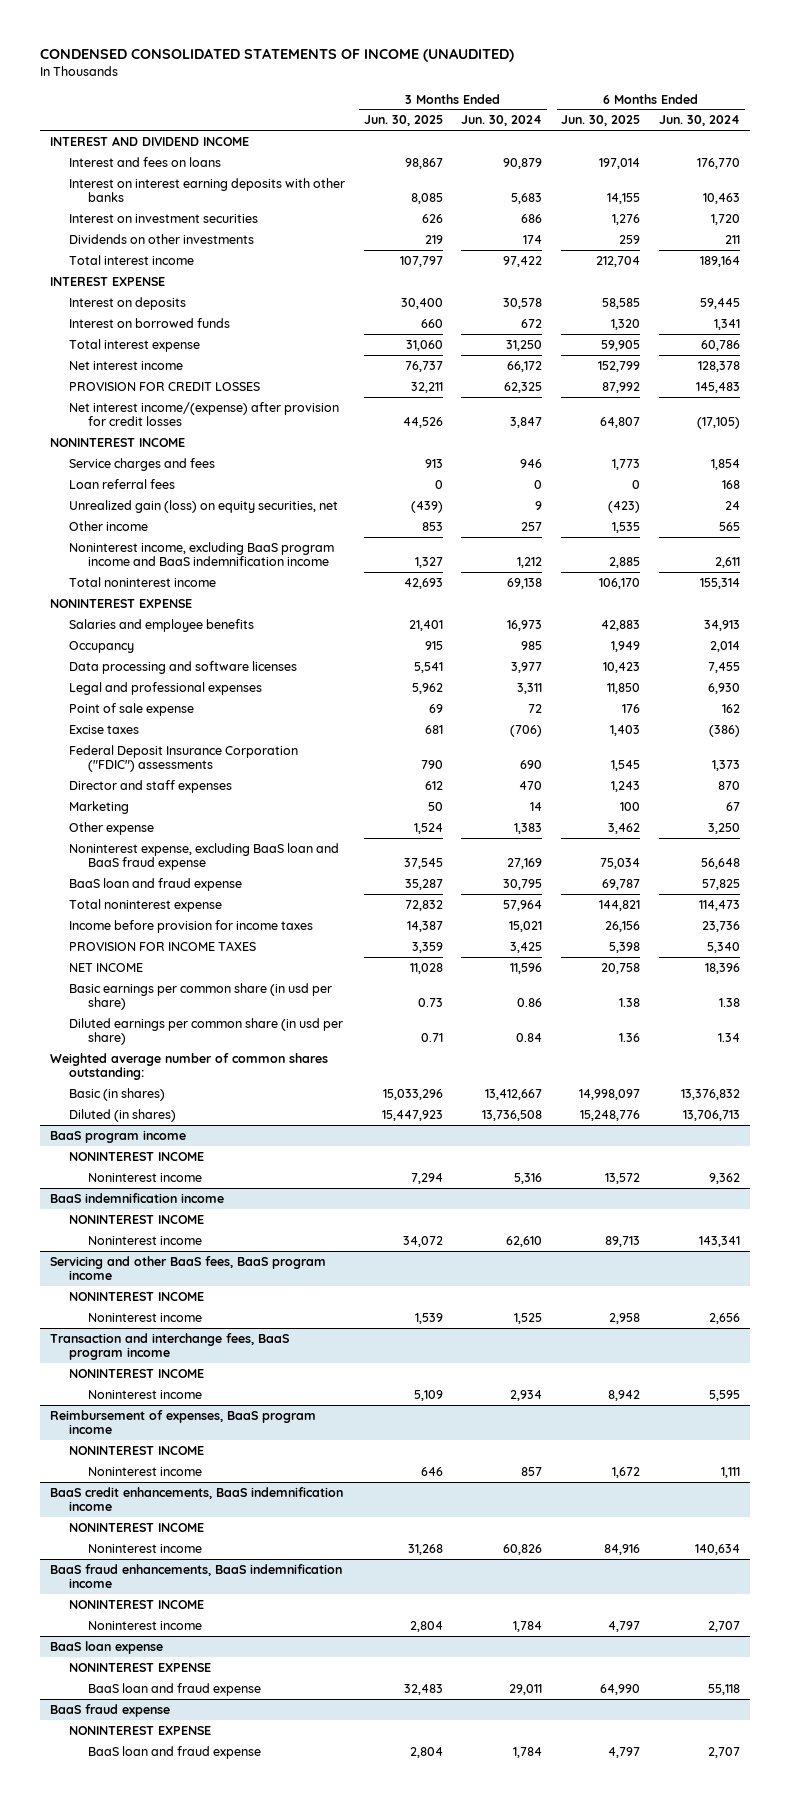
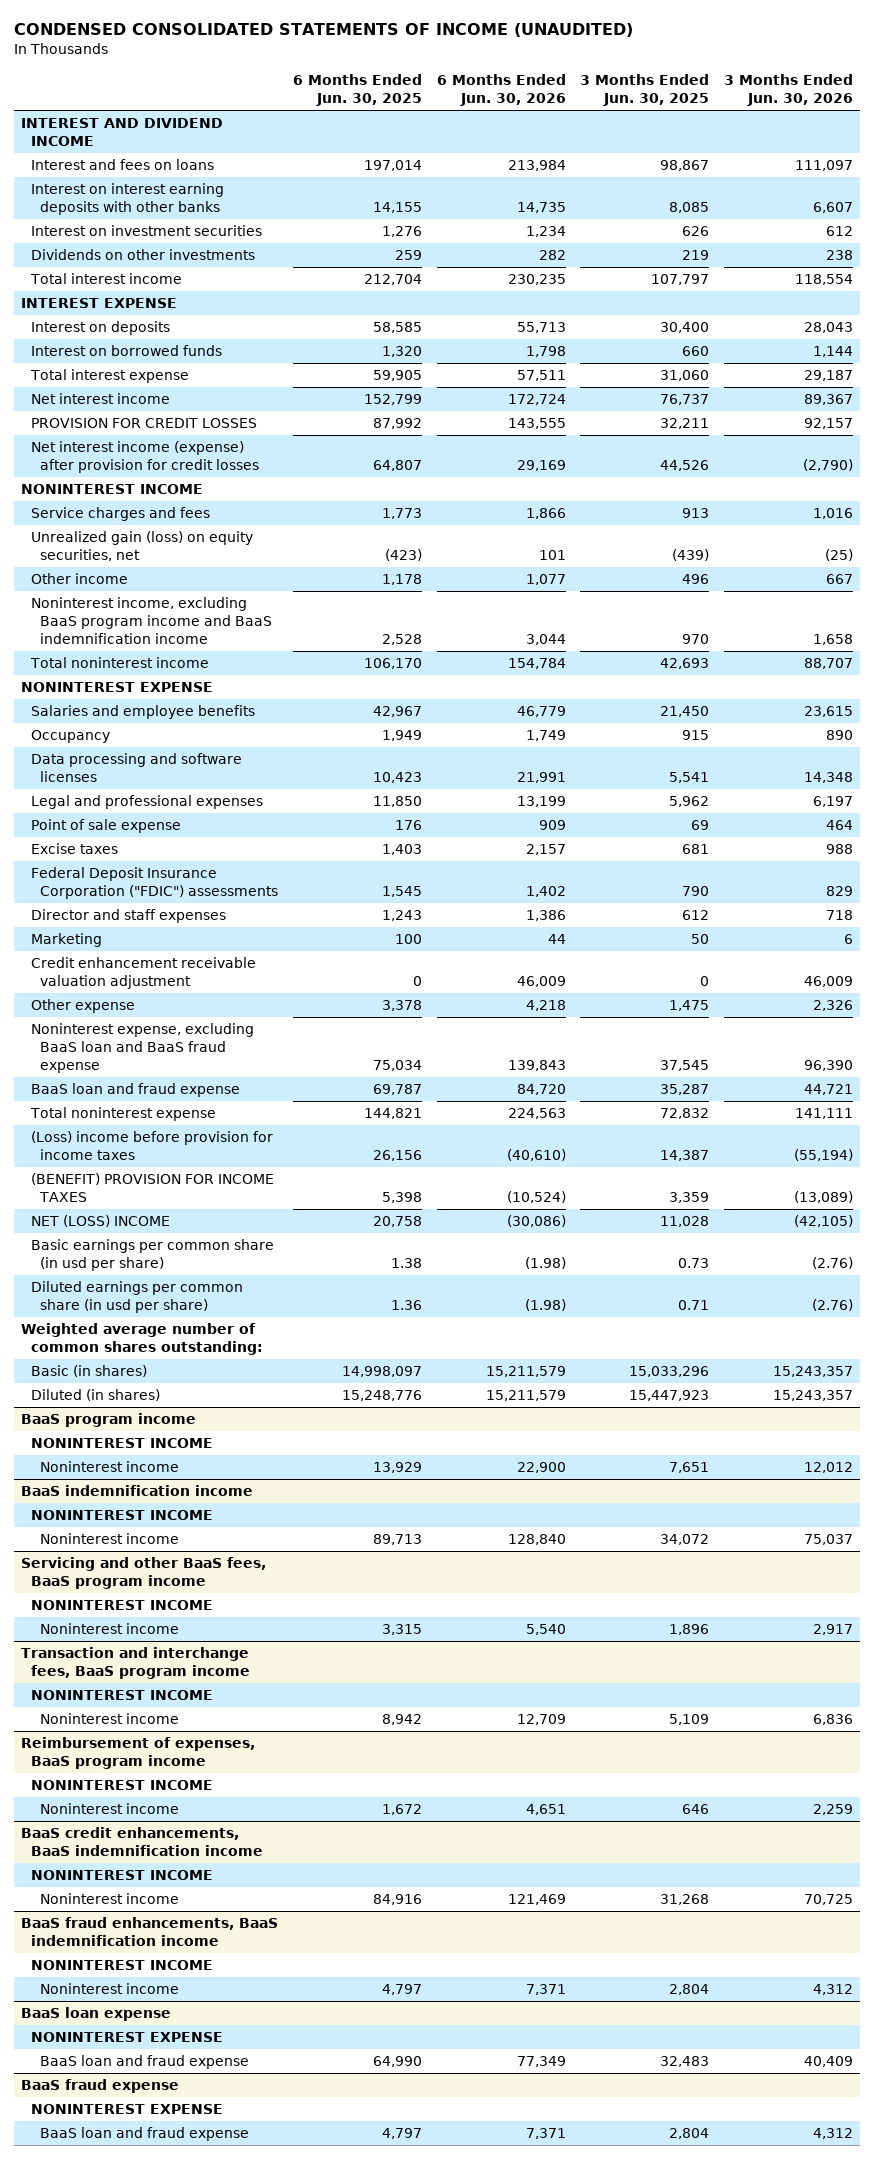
- | 3 Months Ended Jun. 30, 2025 | 3 Months Ended Jun. 30, 2024 | 6 Months Ended Jun. 30, 2025 | 6 Months Ended Jun. 30, 2024
+ | 6 Months Ended Jun. 30, 2025 | 6 Months Ended Jun. 30, 2026 | 3 Months Ended Jun. 30, 2025 | 3 Months Ended Jun. 30, 2026
- Net interest income/(expense) after provision for credit losses | 44,526 | 3,847 | 64,807 | (17,105)
+ Net interest income (expense) after provision for credit losses | 64,807 | 29,169 | 44,526 | (2,790)
- Loan referral fees | 0 | 0 | 0 | 168
- Other income | 853 | 257 | 1,535 | 565
- Noninterest income, excluding BaaS program income and BaaS indemnification income | 1,327 | 1,212 | 2,885 | 2,611
+ Other income | 1,178 | 1,077 | 496 | 667
+ Noninterest income, excluding BaaS program income and BaaS indemnification income | 2,528 | 3,044 | 970 | 1,658
- Salaries and employee benefits | 21,401 | 16,973 | 42,883 | 34,913
+ Salaries and employee benefits | 42,967 | 46,779 | 21,450 | 23,615
- Other expense | 1,524 | 1,383 | 3,462 | 3,250
+ Credit enhancement receivable valuation adjustment | 0 | 46,009 | 0 | 46,009
+ Other expense | 3,378 | 4,218 | 1,475 | 2,326
- Income before provision for income taxes | 14,387 | 15,021 | 26,156 | 23,736
- PROVISION FOR INCOME TAXES | 3,359 | 3,425 | 5,398 | 5,340
- NET INCOME | 11,028 | 11,596 | 20,758 | 18,396
+ (Loss) income before provision for income taxes | 26,156 | (40,610) | 14,387 | (55,194)
+ (BENEFIT) PROVISION FOR INCOME TAXES | 5,398 | (10,524) | 3,359 | (13,089)
+ NET (LOSS) INCOME | 20,758 | (30,086) | 11,028 | (42,105)
@ BaaS program income
- Noninterest income | 7,294 | 5,316 | 13,572 | 9,362
+ Noninterest income | 13,929 | 22,900 | 7,651 | 12,012
@ Servicing and other BaaS fees, BaaS program income
- Noninterest income | 1,539 | 1,525 | 2,958 | 2,656
+ Noninterest income | 3,315 | 5,540 | 1,896 | 2,917

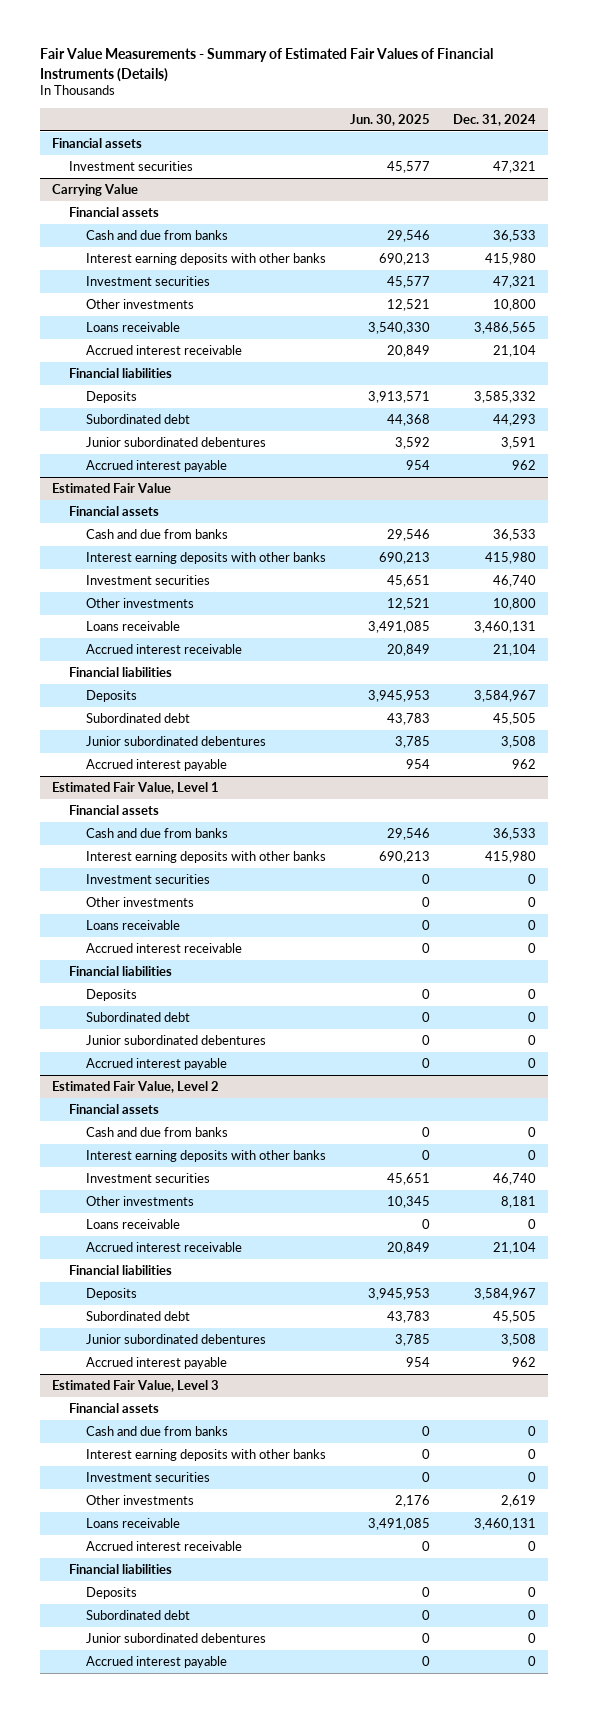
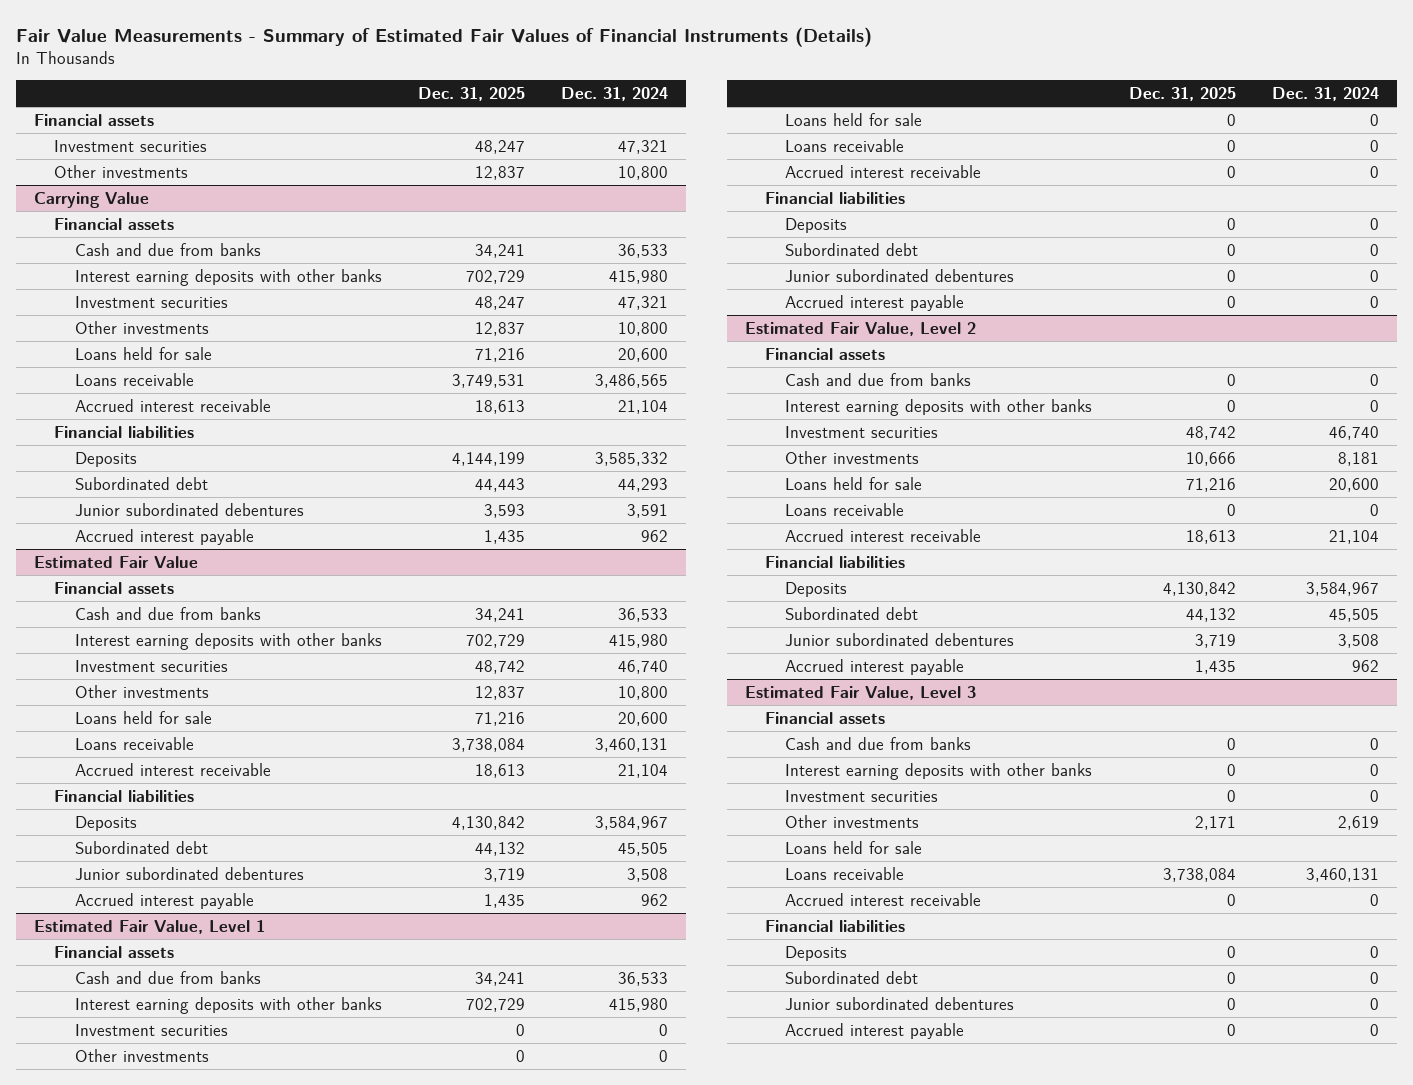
- | Jun. 30, 2025 | Dec. 31, 2024
+ | Dec. 31, 2025 | Dec. 31, 2024
+ Other investments | 12,837 | 10,800
@ Carrying Value
+ Loans held for sale | 71,216 | 20,600
@ Estimated Fair Value
+ Loans held for sale | 71,216 | 20,600
@ Estimated Fair Value, Level 1
+ Loans held for sale | 0 | 0
@ Estimated Fair Value, Level 2
+ Loans held for sale | 71,216 | 20,600
@ Estimated Fair Value, Level 3
+ Loans held for sale

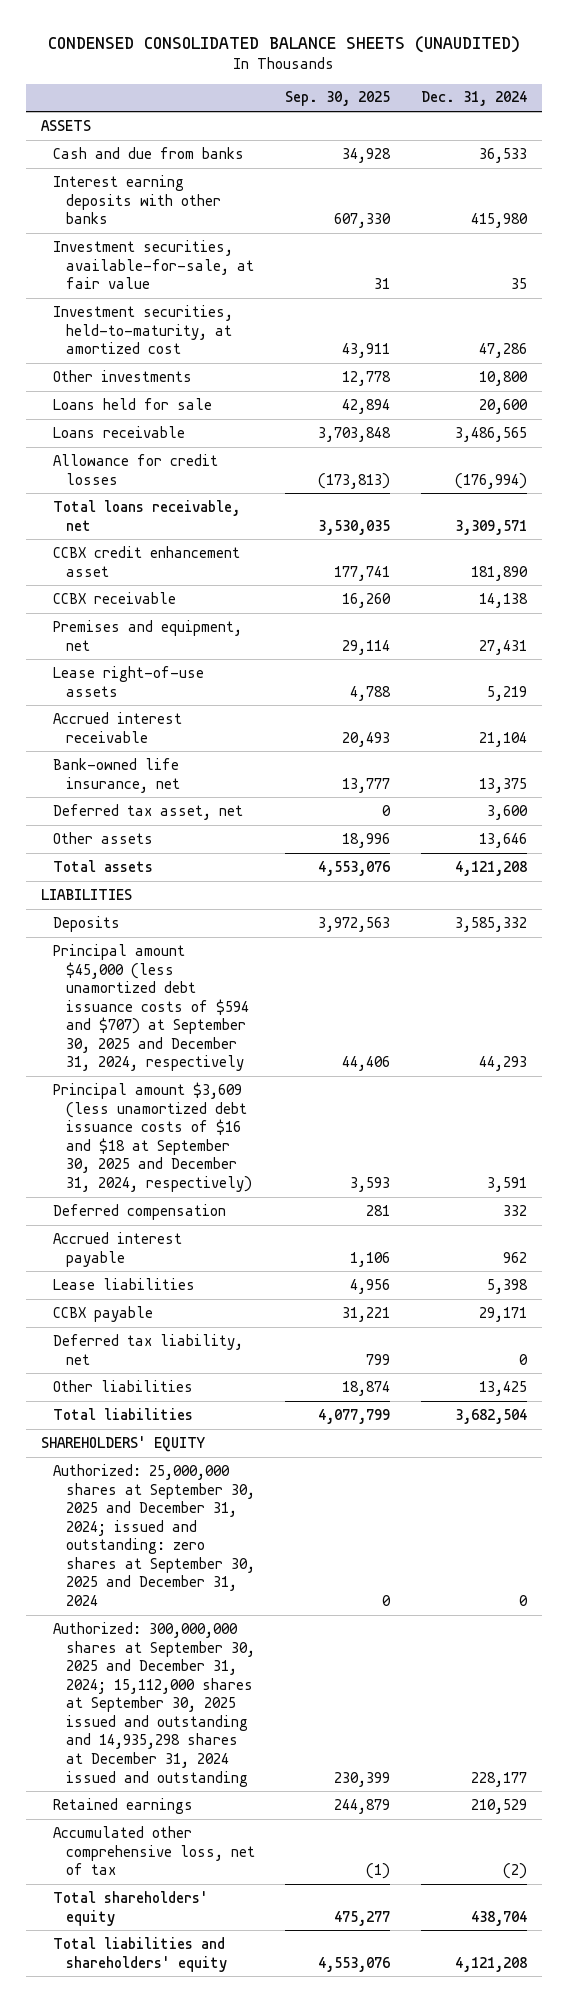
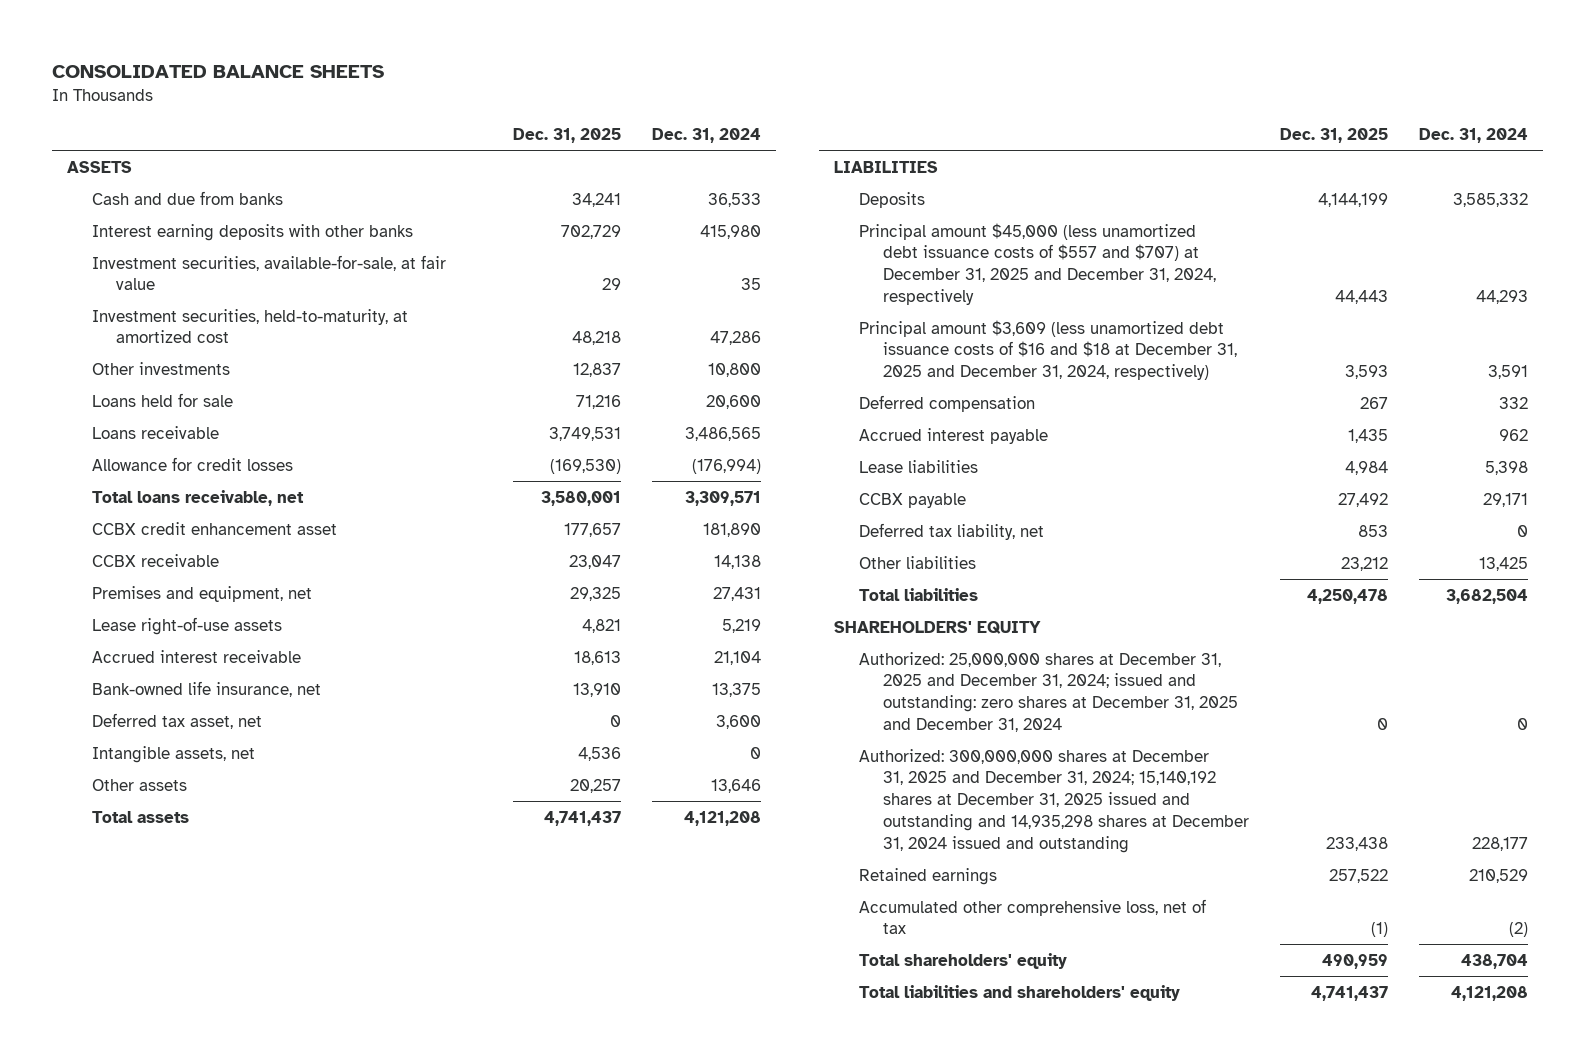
- CONDENSED CONSOLIDATED BALANCE SHEETS (UNAUDITED)
+ CONSOLIDATED BALANCE SHEETS
- | Sep. 30, 2025 | Dec. 31, 2024
+ | Dec. 31, 2025 | Dec. 31, 2024
+ Intangible assets, net | 4,536 | 0
- Principal amount $45,000 (less unamortized debt issuance costs of $594 and $707) at September 30, 2025 and December 31, 2024, respectively | 44,406 | 44,293
- Principal amount $3,609 (less unamortized debt issuance costs of $16 and $18 at September 30, 2025 and December 31, 2024, respectively) | 3,593 | 3,591
+ Principal amount $45,000 (less unamortized debt issuance costs of $557 and $707) at December 31, 2025 and December 31, 2024, respectively | 44,443 | 44,293
+ Principal amount $3,609 (less unamortized debt issuance costs of $16 and $18 at December 31, 2025 and December 31, 2024, respectively) | 3,593 | 3,591
- Authorized: 25,000,000 shares at September 30, 2025 and December 31, 2024; issued and outstanding: zero shares at September 30, 2025 and December 31, 2024 | 0 | 0
- Authorized: 300,000,000 shares at September 30, 2025 and December 31, 2024; 15,112,000 shares at September 30, 2025 issued and outstanding and 14,935,298 shares at December 31, 2024 issued and outstanding | 230,399 | 228,177
+ Authorized: 25,000,000 shares at December 31, 2025 and December 31, 2024; issued and outstanding: zero shares at December 31, 2025 and December 31, 2024 | 0 | 0
+ Authorized: 300,000,000 shares at December 31, 2025 and December 31, 2024; 15,140,192 shares at December 31, 2025 issued and outstanding and 14,935,298 shares at December 31, 2024 issued and outstanding | 233,438 | 228,177

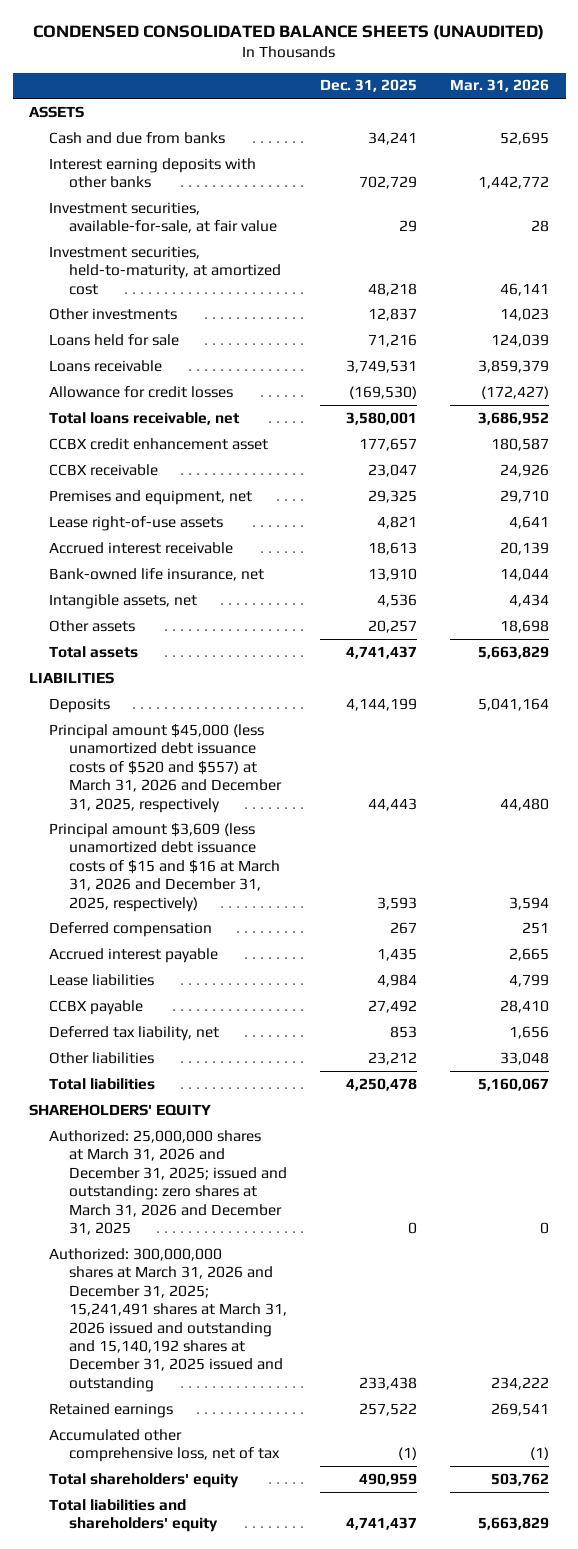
- CONSOLIDATED BALANCE SHEETS
+ CONDENSED CONSOLIDATED BALANCE SHEETS (UNAUDITED)
- | Dec. 31, 2025 | Dec. 31, 2024
+ | Dec. 31, 2025 | Mar. 31, 2026
- Deferred tax asset, net | 0 | 3,600
- Principal amount $45,000 (less unamortized debt issuance costs of $557 and $707) at December 31, 2025 and December 31, 2024, respectively | 44,443 | 44,293
- Principal amount $3,609 (less unamortized debt issuance costs of $16 and $18 at December 31, 2025 and December 31, 2024, respectively) | 3,593 | 3,591
+ Principal amount $45,000 (less unamortized debt issuance costs of $520 and $557) at March 31, 2026 and December 31, 2025, respectively | 44,443 | 44,480
+ Principal amount $3,609 (less unamortized debt issuance costs of $15 and $16 at March 31, 2026 and December 31, 2025, respectively) | 3,593 | 3,594
- Authorized: 25,000,000 shares at December 31, 2025 and December 31, 2024; issued and outstanding: zero shares at December 31, 2025 and December 31, 2024 | 0 | 0
- Authorized: 300,000,000 shares at December 31, 2025 and December 31, 2024; 15,140,192 shares at December 31, 2025 issued and outstanding and 14,935,298 shares at December 31, 2024 issued and outstanding | 233,438 | 228,177
+ Authorized: 25,000,000 shares at March 31, 2026 and December 31, 2025; issued and outstanding: zero shares at March 31, 2026 and December 31, 2025 | 0 | 0
+ Authorized: 300,000,000 shares at March 31, 2026 and December 31, 2025; 15,241,491 shares at March 31, 2026 issued and outstanding and 15,140,192 shares at December 31, 2025 issued and outstanding | 233,438 | 234,222

